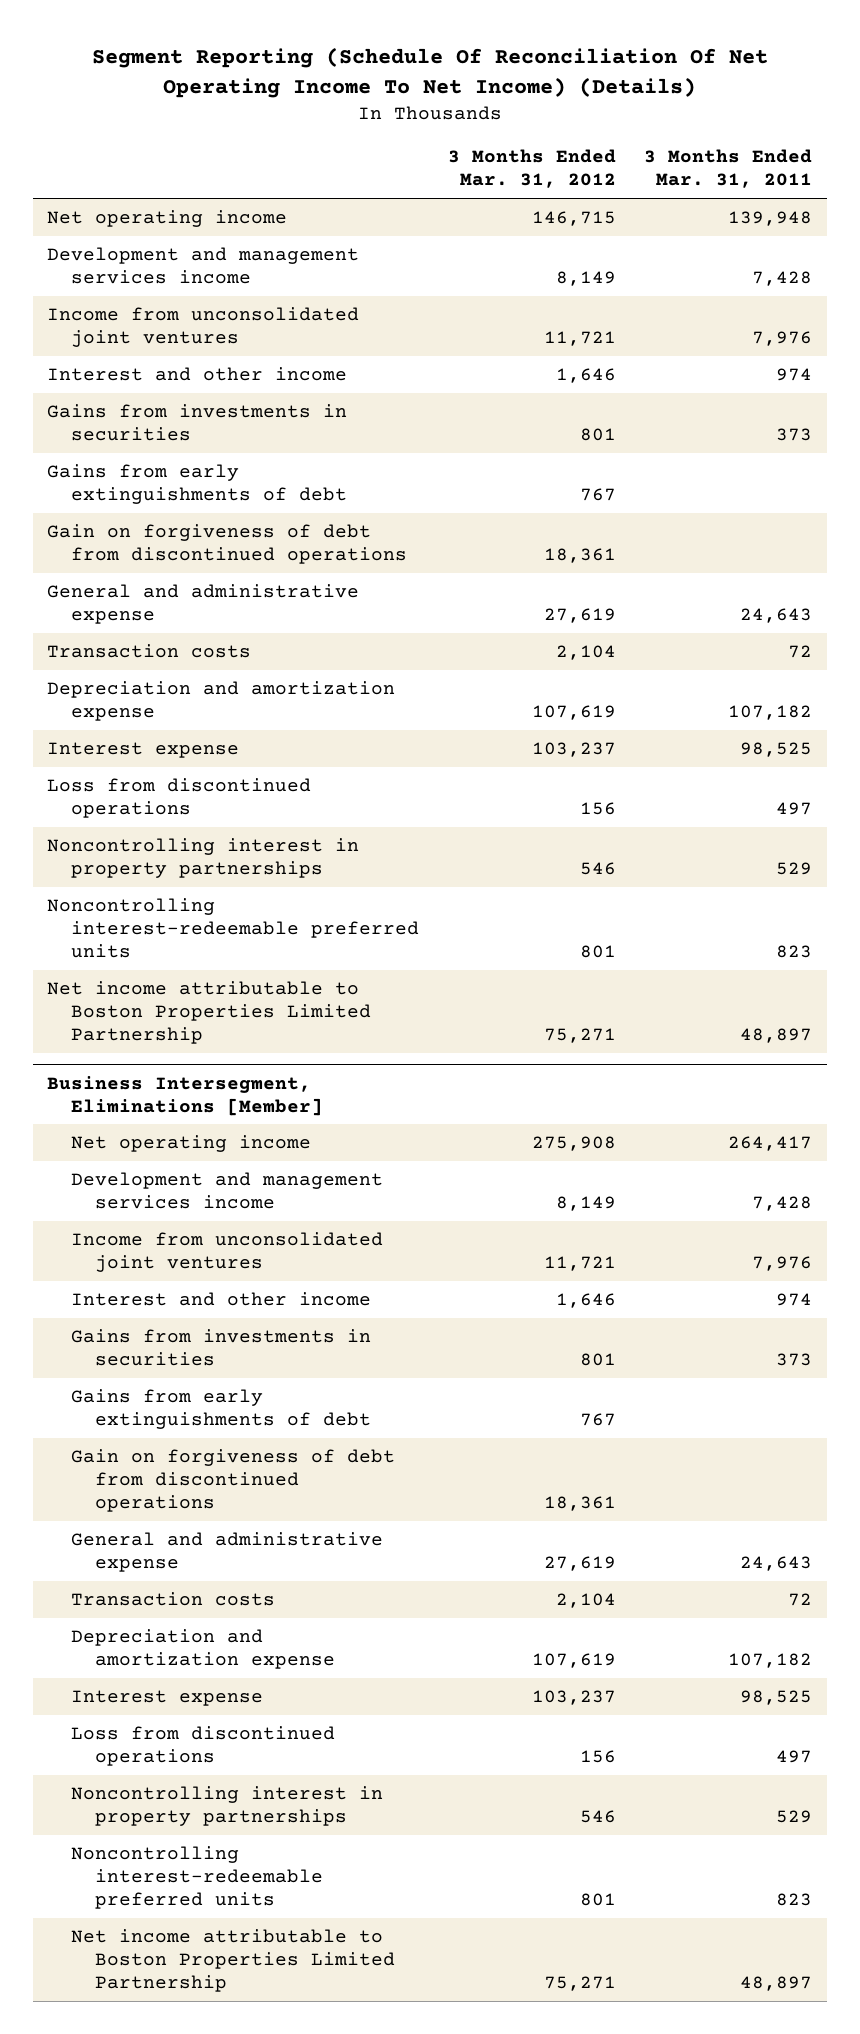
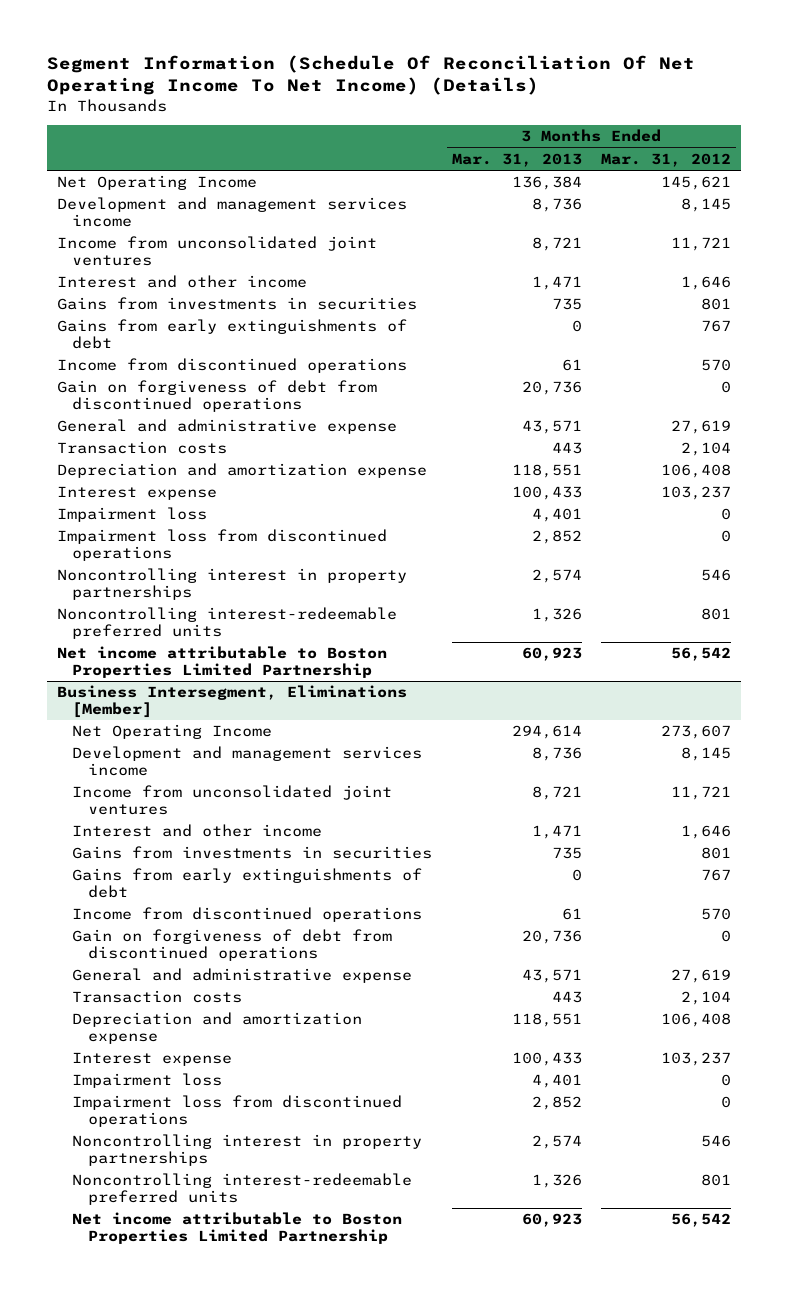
- Segment Reporting (Schedule Of Reconciliation Of Net Operating Income To Net Income) (Details)
+ Segment Information (Schedule Of Reconciliation Of Net Operating Income To Net Income) (Details)
- | 3 Months Ended Mar. 31, 2012 | 3 Months Ended Mar. 31, 2011
+ | 3 Months Ended Mar. 31, 2013 | 3 Months Ended Mar. 31, 2012
- Net operating income | 146,715 | 139,948
- Development and management services income | 8,149 | 7,428
+ Net Operating Income | 136,384 | 145,621
+ Development and management services income | 8,736 | 8,145
- Gain on forgiveness of debt from discontinued operations | 18,361 |
+ Income from discontinued operations | 61 | 570
+ Gain on forgiveness of debt from discontinued operations | 20,736 | 0
- Depreciation and amortization expense | 107,619 | 107,182
+ Depreciation and amortization expense | 118,551 | 106,408
- Loss from discontinued operations | 156 | 497
+ Impairment loss | 4,401 | 0
+ Impairment loss from discontinued operations | 2,852 | 0
- Net income attributable to Boston Properties Limited Partnership | 75,271 | 48,897
+ Net income attributable to Boston Properties Limited Partnership | 60,923 | 56,542
@ Business Intersegment, Eliminations [Member]
- Net operating income | 275,908 | 264,417
- Development and management services income | 8,149 | 7,428
+ Net Operating Income | 294,614 | 273,607
+ Development and management services income | 8,736 | 8,145
- Gain on forgiveness of debt from discontinued operations | 18,361 |
+ Income from discontinued operations | 61 | 570
+ Gain on forgiveness of debt from discontinued operations | 20,736 | 0
- Depreciation and amortization expense | 107,619 | 107,182
+ Depreciation and amortization expense | 118,551 | 106,408
- Loss from discontinued operations | 156 | 497
+ Impairment loss | 4,401 | 0
+ Impairment loss from discontinued operations | 2,852 | 0
- Net income attributable to Boston Properties Limited Partnership | 75,271 | 48,897
+ Net income attributable to Boston Properties Limited Partnership | 60,923 | 56,542

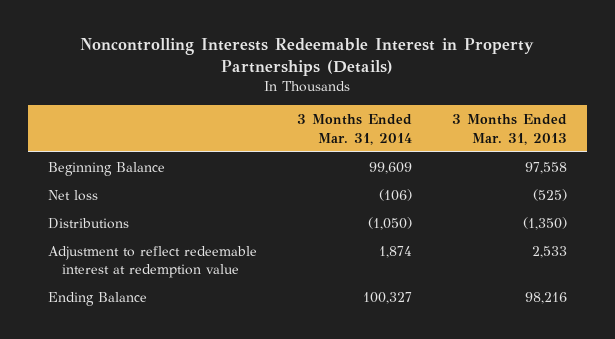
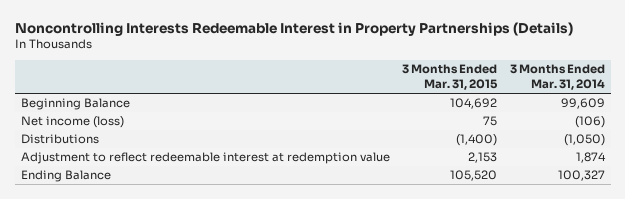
- | 3 Months Ended Mar. 31, 2014 | 3 Months Ended Mar. 31, 2013
+ | 3 Months Ended Mar. 31, 2015 | 3 Months Ended Mar. 31, 2014
- Net loss | (106) | (525)
+ Net income (loss) | 75 | (106)

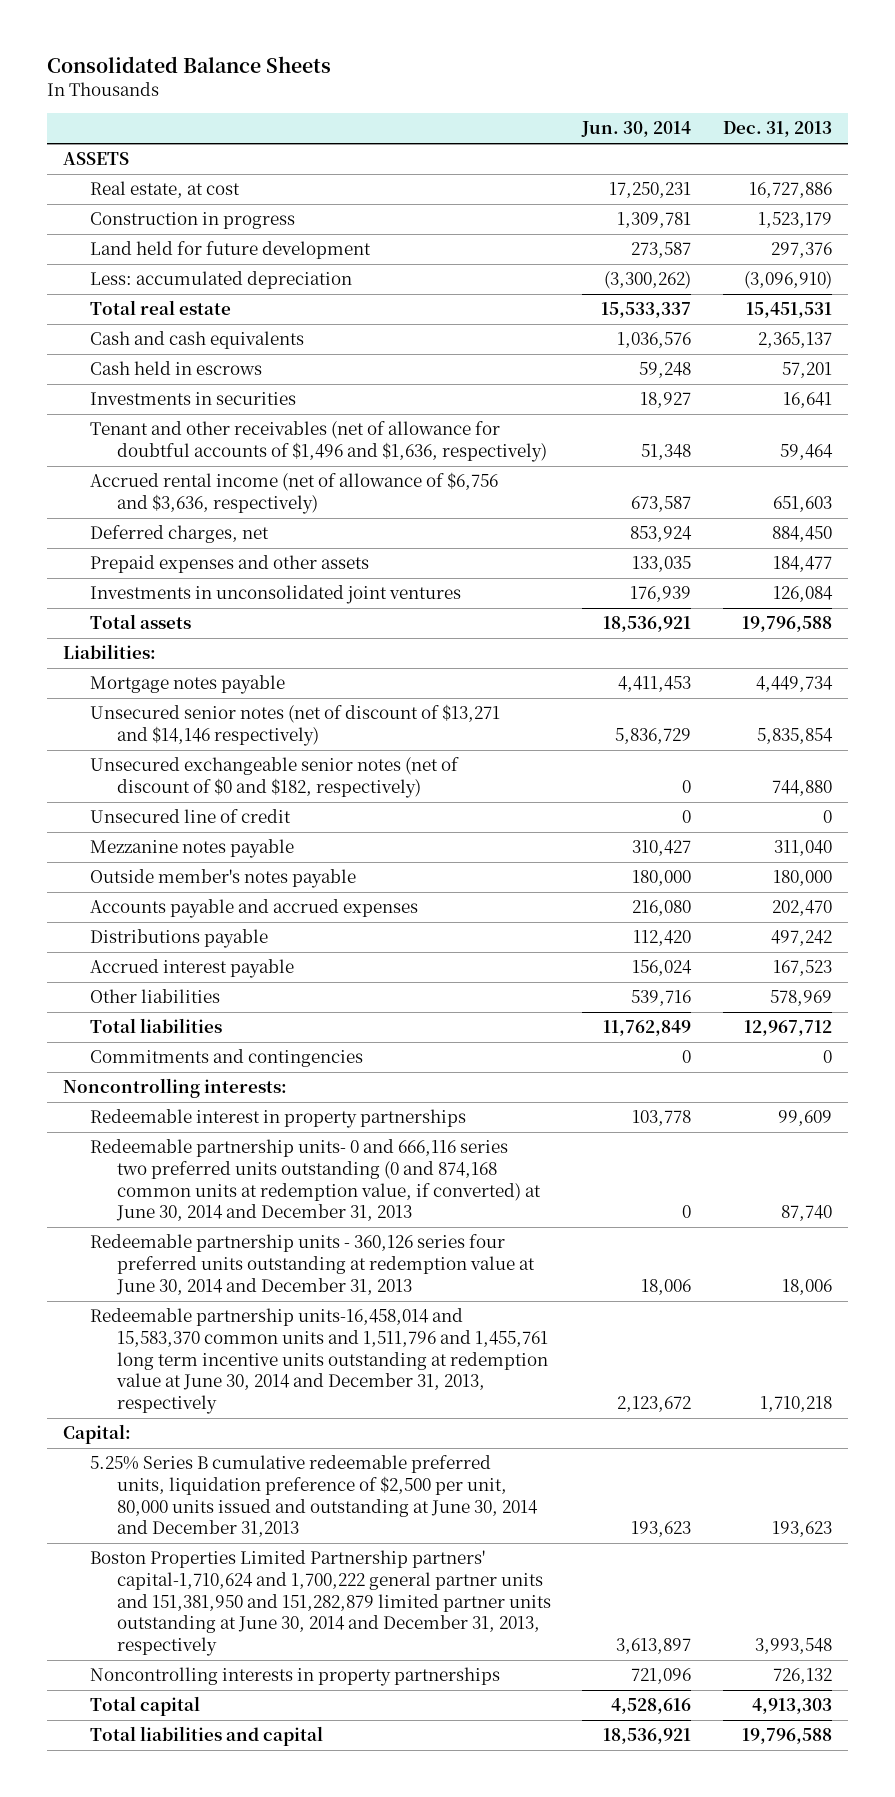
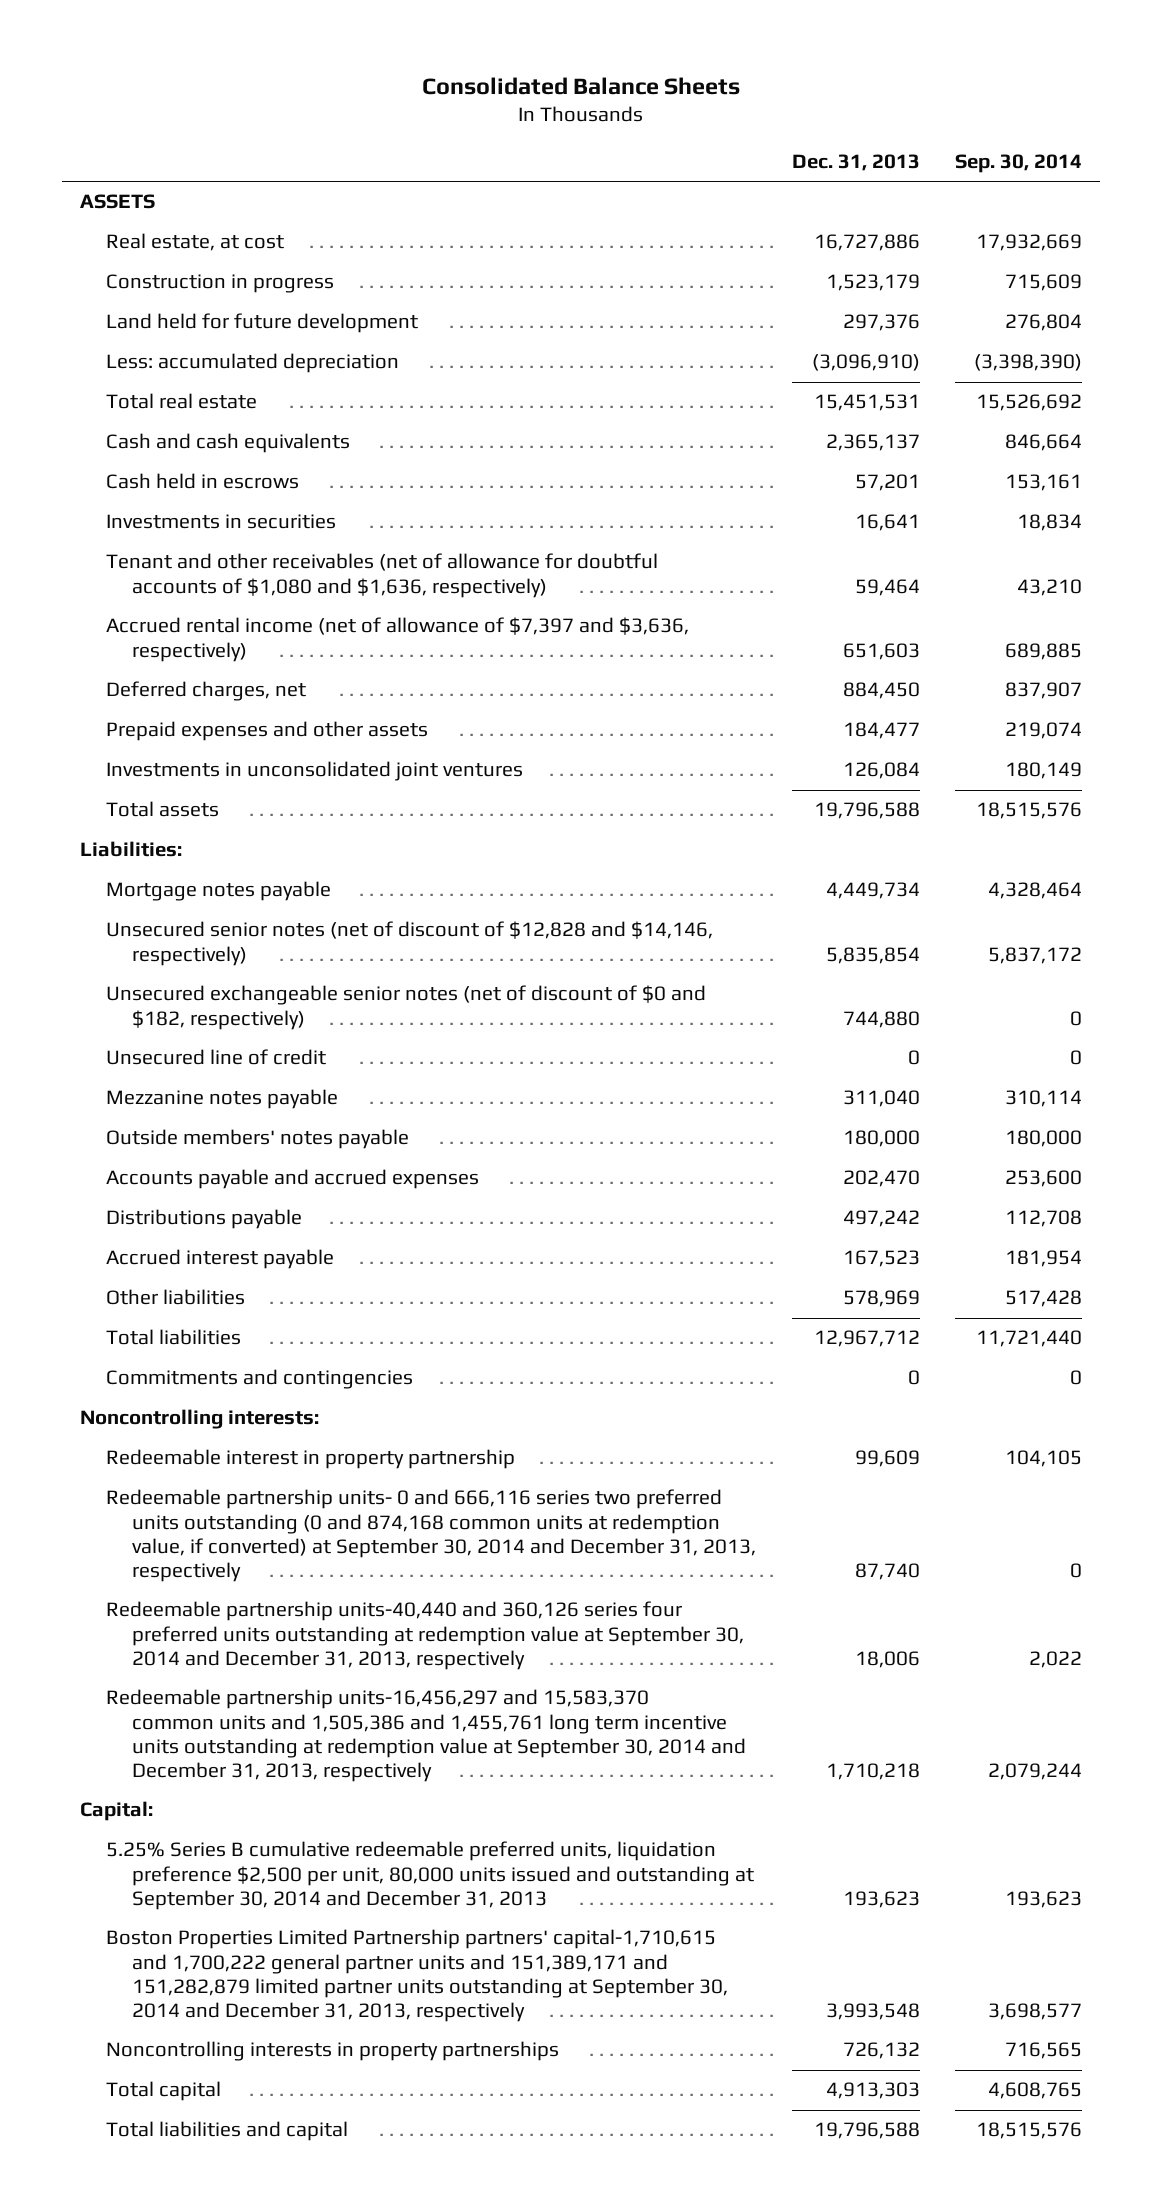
- | Jun. 30, 2014 | Dec. 31, 2013
+ | Dec. 31, 2013 | Sep. 30, 2014
- Tenant and other receivables (net of allowance for doubtful accounts of $1,496 and $1,636, respectively) | 51,348 | 59,464
- Accrued rental income (net of allowance of $6,756 and $3,636, respectively) | 673,587 | 651,603
+ Tenant and other receivables (net of allowance for doubtful accounts of $1,080 and $1,636, respectively) | 59,464 | 43,210
+ Accrued rental income (net of allowance of $7,397 and $3,636, respectively) | 651,603 | 689,885
- Unsecured senior notes (net of discount of $13,271 and $14,146 respectively) | 5,836,729 | 5,835,854
+ Unsecured senior notes (net of discount of $12,828 and $14,146, respectively) | 5,835,854 | 5,837,172
- Outside member's notes payable | 180,000 | 180,000
+ Outside members' notes payable | 180,000 | 180,000
- Redeemable interest in property partnerships | 103,778 | 99,609
- Redeemable partnership units- 0 and 666,116 series two preferred units outstanding (0 and 874,168 common units at redemption value, if converted) at June 30, 2014 and December 31, 2013 | 0 | 87,740
- Redeemable partnership units - 360,126 series four preferred units outstanding at redemption value at June 30, 2014 and December 31, 2013 | 18,006 | 18,006
- Redeemable partnership units-16,458,014 and 15,583,370 common units and 1,511,796 and 1,455,761 long term incentive units outstanding at redemption value at June 30, 2014 and December 31, 2013, respectively | 2,123,672 | 1,710,218
+ Redeemable interest in property partnership | 99,609 | 104,105
+ Redeemable partnership units- 0 and 666,116 series two preferred units outstanding (0 and 874,168 common units at redemption value, if converted) at September 30, 2014 and December 31, 2013, respectively | 87,740 | 0
+ Redeemable partnership units-40,440 and 360,126 series four preferred units outstanding at redemption value at September 30, 2014 and December 31, 2013, respectively | 18,006 | 2,022
+ Redeemable partnership units-16,456,297 and 15,583,370 common units and 1,505,386 and 1,455,761 long term incentive units outstanding at redemption value at September 30, 2014 and December 31, 2013, respectively | 1,710,218 | 2,079,244
- 5.25% Series B cumulative redeemable preferred units, liquidation preference of $2,500 per unit, 80,000 units issued and outstanding at June 30, 2014 and December 31,2013 | 193,623 | 193,623
- Boston Properties Limited Partnership partners' capital-1,710,624 and 1,700,222 general partner units and 151,381,950 and 151,282,879 limited partner units outstanding at June 30, 2014 and December 31, 2013, respectively | 3,613,897 | 3,993,548
+ 5.25% Series B cumulative redeemable preferred units, liquidation preference $2,500 per unit, 80,000 units issued and outstanding at September 30, 2014 and December 31, 2013 | 193,623 | 193,623
+ Boston Properties Limited Partnership partners' capital-1,710,615 and 1,700,222 general partner units and 151,389,171 and 151,282,879 limited partner units outstanding at September 30, 2014 and December 31, 2013, respectively | 3,993,548 | 3,698,577

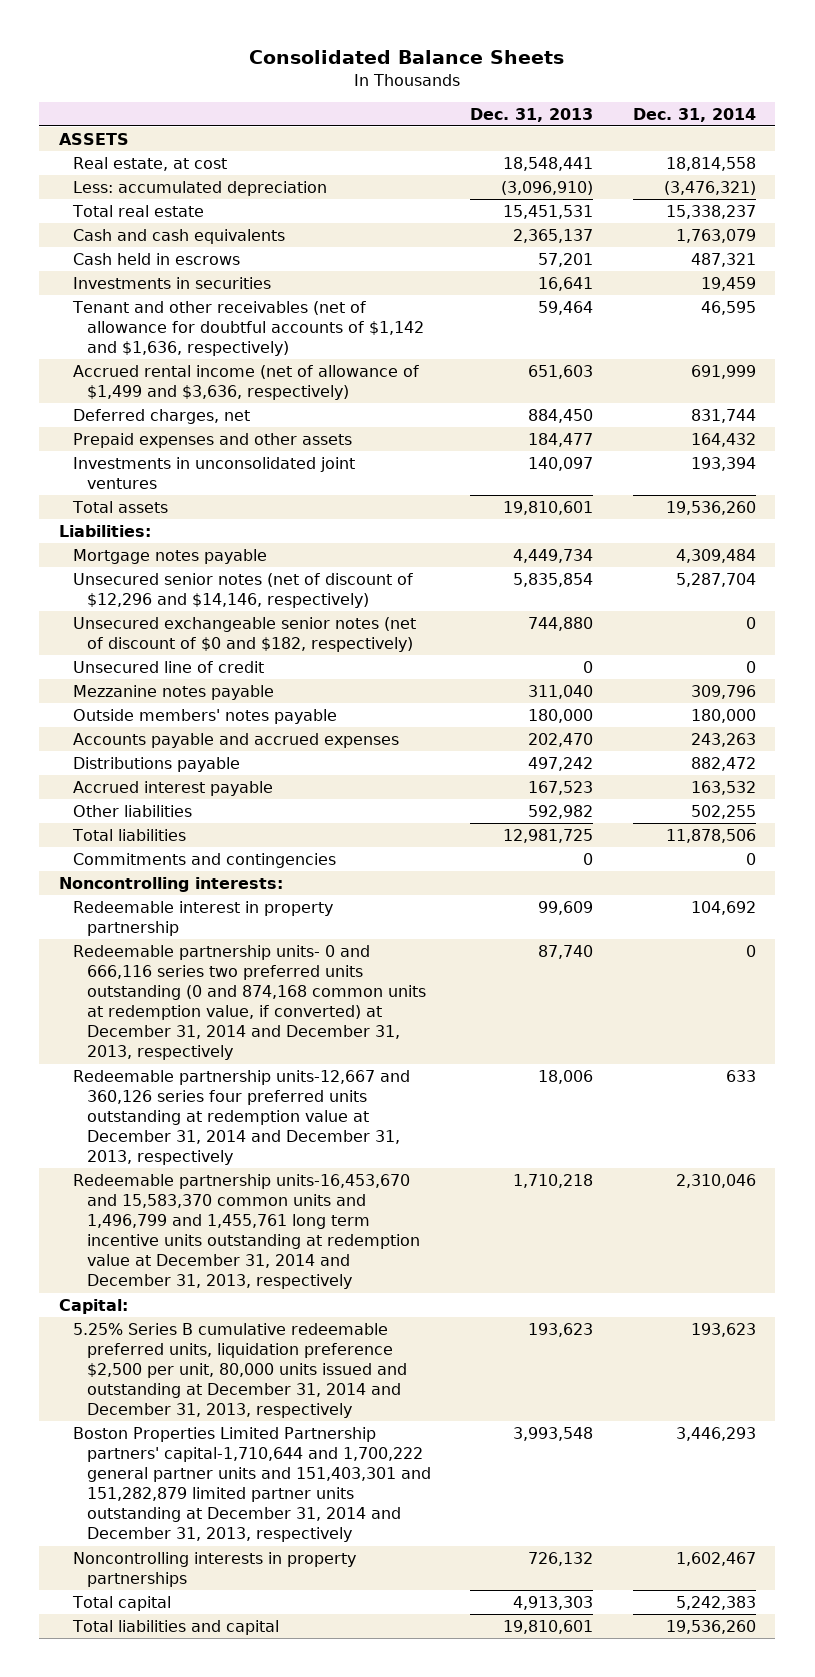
- | Dec. 31, 2013 | Sep. 30, 2014
+ | Dec. 31, 2013 | Dec. 31, 2014
- Real estate, at cost | 16,727,886 | 17,932,669
- Construction in progress | 1,523,179 | 715,609
- Land held for future development | 297,376 | 276,804
+ Real estate, at cost | 18,548,441 | 18,814,558
- Tenant and other receivables (net of allowance for doubtful accounts of $1,080 and $1,636, respectively) | 59,464 | 43,210
- Accrued rental income (net of allowance of $7,397 and $3,636, respectively) | 651,603 | 689,885
+ Tenant and other receivables (net of allowance for doubtful accounts of $1,142 and $1,636, respectively) | 59,464 | 46,595
+ Accrued rental income (net of allowance of $1,499 and $3,636, respectively) | 651,603 | 691,999
- Investments in unconsolidated joint ventures | 126,084 | 180,149
- Total assets | 19,796,588 | 18,515,576
+ Investments in unconsolidated joint ventures | 140,097 | 193,394
+ Total assets | 19,810,601 | 19,536,260
- Unsecured senior notes (net of discount of $12,828 and $14,146, respectively) | 5,835,854 | 5,837,172
+ Unsecured senior notes (net of discount of $12,296 and $14,146, respectively) | 5,835,854 | 5,287,704
- Other liabilities | 578,969 | 517,428
- Total liabilities | 12,967,712 | 11,721,440
+ Other liabilities | 592,982 | 502,255
+ Total liabilities | 12,981,725 | 11,878,506
- Redeemable partnership units- 0 and 666,116 series two preferred units outstanding (0 and 874,168 common units at redemption value, if converted) at September 30, 2014 and December 31, 2013, respectively | 87,740 | 0
- Redeemable partnership units-40,440 and 360,126 series four preferred units outstanding at redemption value at September 30, 2014 and December 31, 2013, respectively | 18,006 | 2,022
- Redeemable partnership units-16,456,297 and 15,583,370 common units and 1,505,386 and 1,455,761 long term incentive units outstanding at redemption value at September 30, 2014 and December 31, 2013, respectively | 1,710,218 | 2,079,244
+ Redeemable partnership units- 0 and 666,116 series two preferred units outstanding (0 and 874,168 common units at redemption value, if converted) at December 31, 2014 and December 31, 2013, respectively | 87,740 | 0
+ Redeemable partnership units-12,667 and 360,126 series four preferred units outstanding at redemption value at December 31, 2014 and December 31, 2013, respectively | 18,006 | 633
+ Redeemable partnership units-16,453,670 and 15,583,370 common units and 1,496,799 and 1,455,761 long term incentive units outstanding at redemption value at December 31, 2014 and December 31, 2013, respectively | 1,710,218 | 2,310,046
- 5.25% Series B cumulative redeemable preferred units, liquidation preference $2,500 per unit, 80,000 units issued and outstanding at September 30, 2014 and December 31, 2013 | 193,623 | 193,623
- Boston Properties Limited Partnership partners' capital-1,710,615 and 1,700,222 general partner units and 151,389,171 and 151,282,879 limited partner units outstanding at September 30, 2014 and December 31, 2013, respectively | 3,993,548 | 3,698,577
+ 5.25% Series B cumulative redeemable preferred units, liquidation preference $2,500 per unit, 80,000 units issued and outstanding at December 31, 2014 and December 31, 2013, respectively | 193,623 | 193,623
+ Boston Properties Limited Partnership partners' capital-1,710,644 and 1,700,222 general partner units and 151,403,301 and 151,282,879 limited partner units outstanding at December 31, 2014 and December 31, 2013, respectively | 3,993,548 | 3,446,293
- Total liabilities and capital | 19,796,588 | 18,515,576
+ Total liabilities and capital | 19,810,601 | 19,536,260

